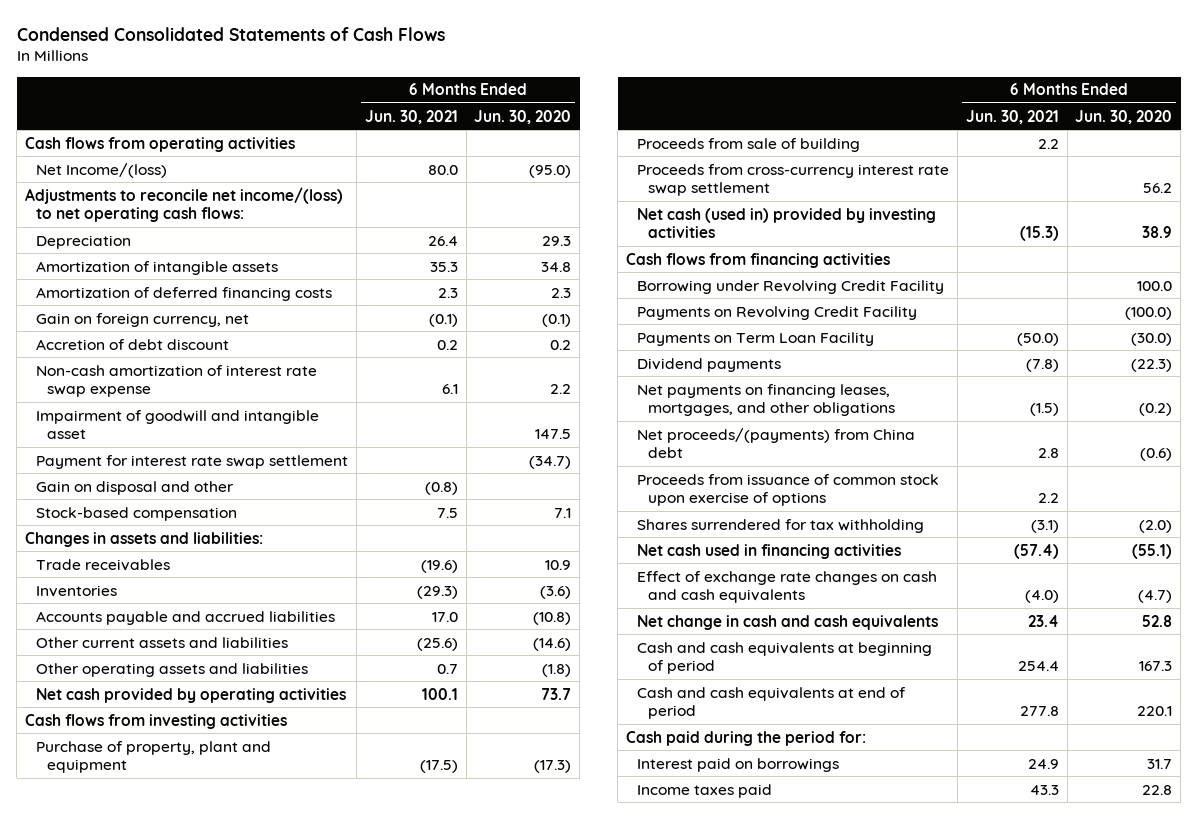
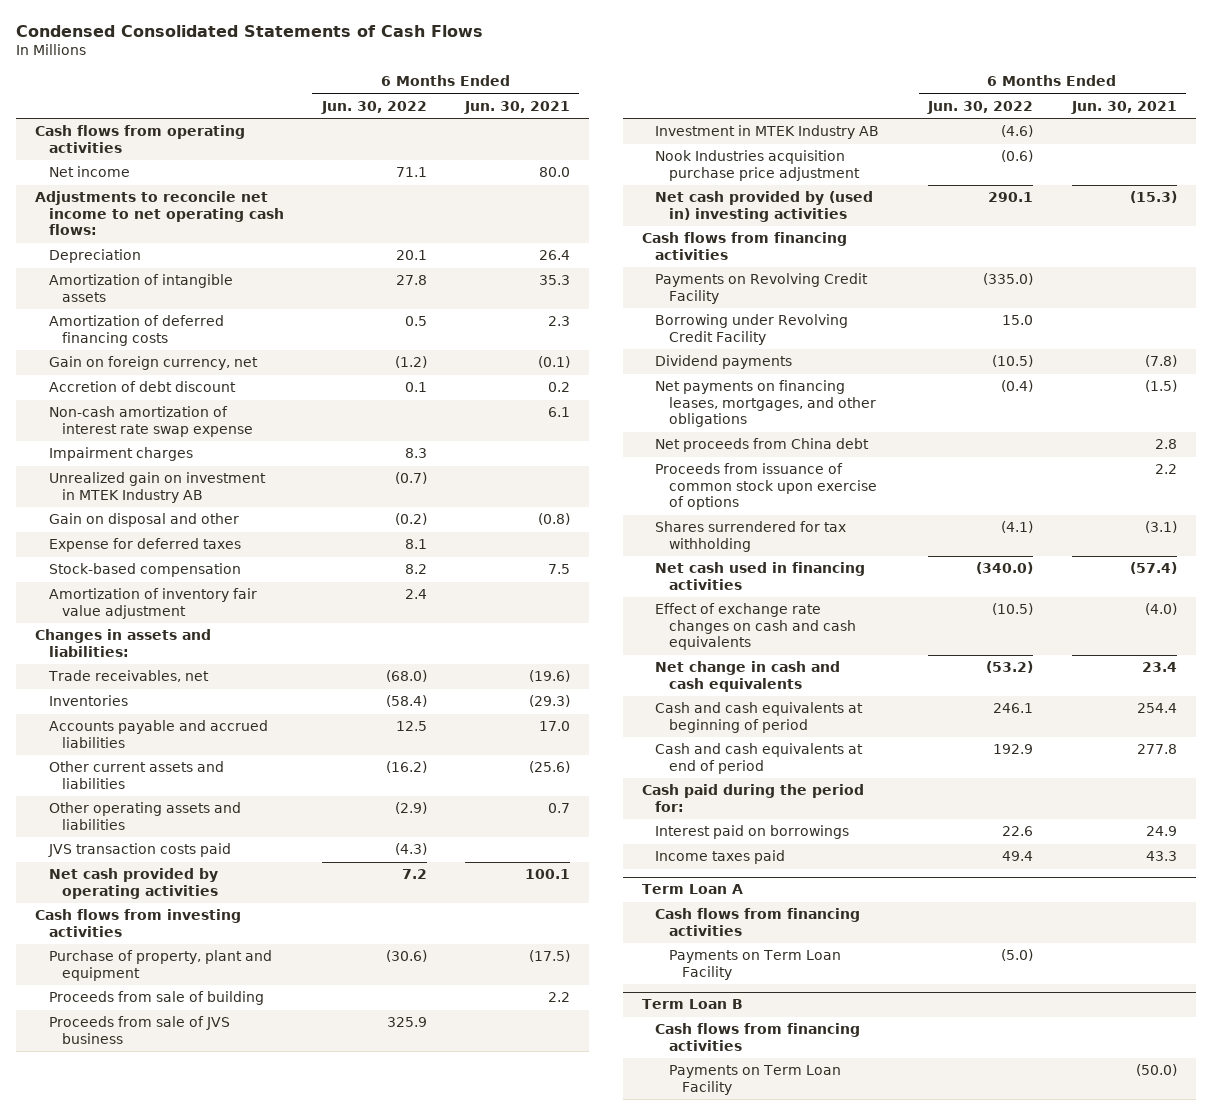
- | 6 Months Ended Jun. 30, 2021 | 6 Months Ended Jun. 30, 2020
+ | 6 Months Ended Jun. 30, 2022 | 6 Months Ended Jun. 30, 2021
- Net Income/(loss) | 80.0 | (95.0)
- Adjustments to reconcile net income/(loss) to net operating cash flows:
+ Net income | 71.1 | 80.0
+ Adjustments to reconcile net income to net operating cash flows:
- Impairment of goodwill and intangible asset | | 147.5
- Payment for interest rate swap settlement | | (34.7)
+ Impairment charges | 8.3 |
+ Unrealized gain on investment in MTEK Industry AB | (0.7) |
+ Expense for deferred taxes | 8.1 |
+ Amortization of inventory fair value adjustment | 2.4 |
- Trade receivables | (19.6) | 10.9
+ Trade receivables, net | (68.0) | (19.6)
+ JVS transaction costs paid | (4.3) |
- Proceeds from cross-currency interest rate swap settlement | | 56.2
- Net cash (used in) provided by investing activities | (15.3) | 38.9
+ Proceeds from sale of JVS business | 325.9 |
+ Investment in MTEK Industry AB | (4.6) |
+ Nook Industries acquisition purchase price adjustment | (0.6) |
+ Net cash provided by (used in) investing activities | 290.1 | (15.3)
- Payments on Term Loan Facility | (50.0) | (30.0)
moved down: Borrowing under Revolving Credit Facility | 15.0 |
- Net proceeds/(payments) from China debt | 2.8 | (0.6)
+ Net proceeds from China debt | | 2.8
+ Term Loan A
+ Cash flows from financing activities
+ Payments on Term Loan Facility | (5.0) |
+ Term Loan B
+ Cash flows from financing activities
+ Payments on Term Loan Facility | | (50.0)

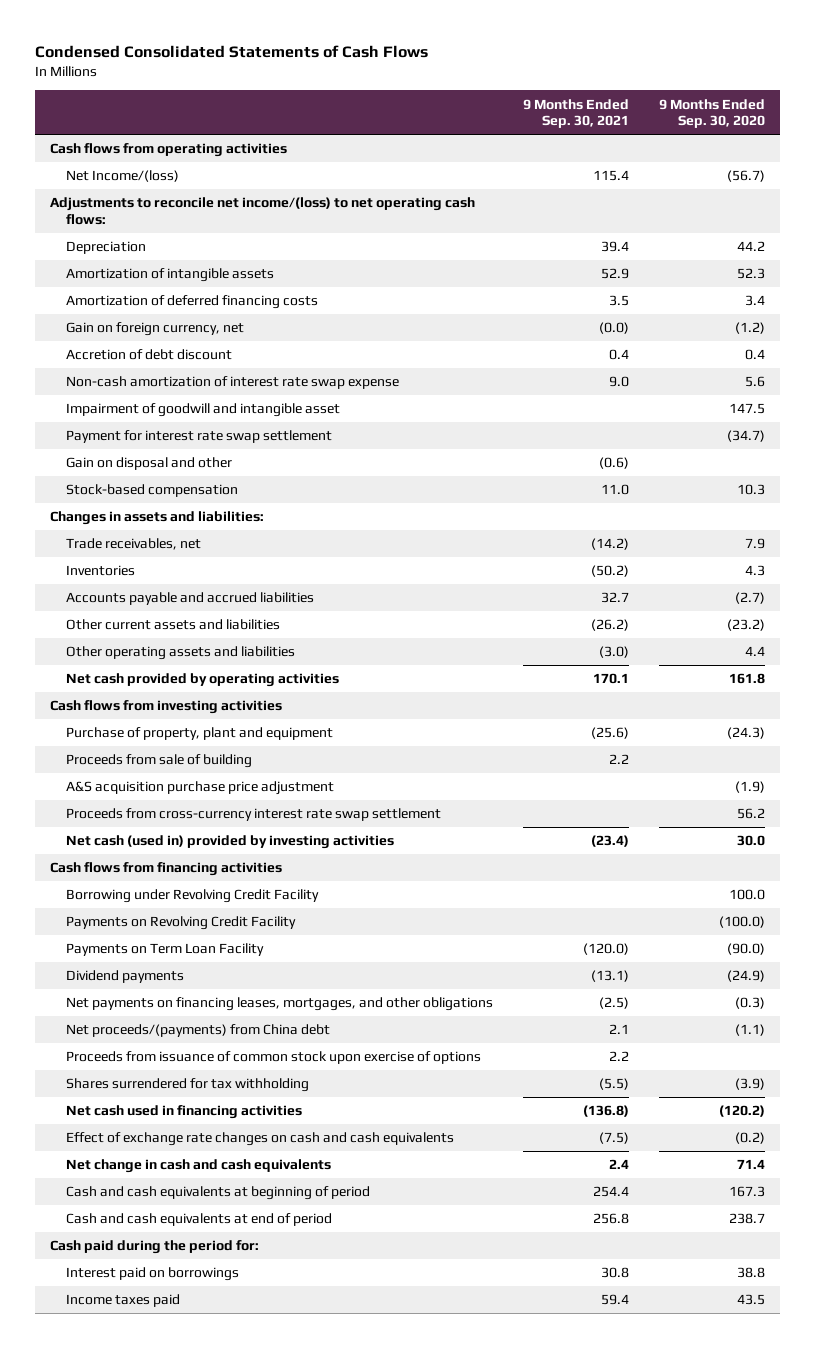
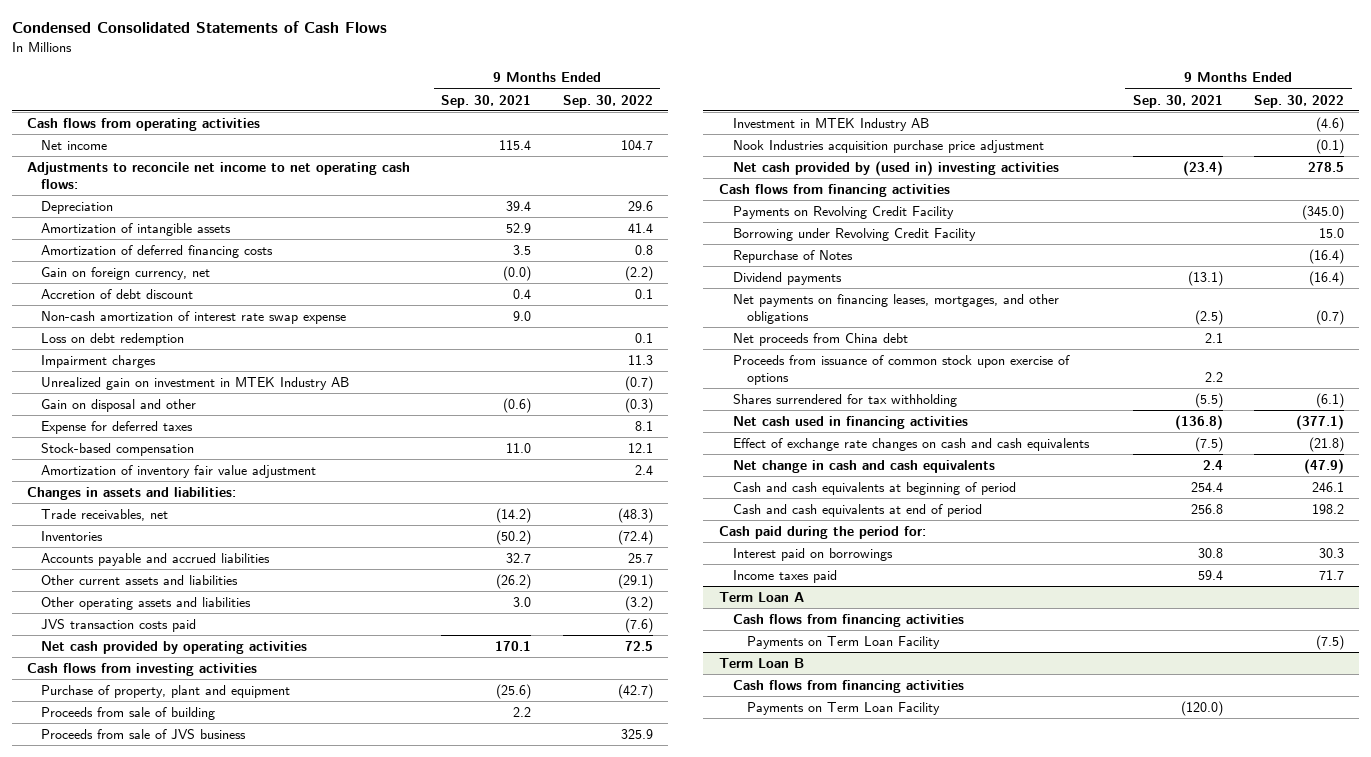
- | 9 Months Ended Sep. 30, 2021 | 9 Months Ended Sep. 30, 2020
+ | 9 Months Ended Sep. 30, 2021 | 9 Months Ended Sep. 30, 2022
- Net Income/(loss) | 115.4 | (56.7)
- Adjustments to reconcile net income/(loss) to net operating cash flows:
+ Net income | 115.4 | 104.7
+ Adjustments to reconcile net income to net operating cash flows:
- Impairment of goodwill and intangible asset | | 147.5
- Payment for interest rate swap settlement | | (34.7)
+ Loss on debt redemption | | 0.1
+ Impairment charges | | 11.3
+ Unrealized gain on investment in MTEK Industry AB | | (0.7)
+ Expense for deferred taxes | | 8.1
+ Amortization of inventory fair value adjustment | | 2.4
- Other operating assets and liabilities | (3.0) | 4.4
+ Other operating assets and liabilities | 3.0 | (3.2)
+ JVS transaction costs paid | | (7.6)
- A&S acquisition purchase price adjustment | | (1.9)
- Proceeds from cross-currency interest rate swap settlement | | 56.2
- Net cash (used in) provided by investing activities | (23.4) | 30.0
+ Proceeds from sale of JVS business | | 325.9
+ Investment in MTEK Industry AB | | (4.6)
+ Nook Industries acquisition purchase price adjustment | | (0.1)
+ Net cash provided by (used in) investing activities | (23.4) | 278.5
- Payments on Term Loan Facility | (120.0) | (90.0)
moved down: Borrowing under Revolving Credit Facility | | 15.0
+ Repurchase of Notes | | (16.4)
- Net proceeds/(payments) from China debt | 2.1 | (1.1)
+ Net proceeds from China debt | 2.1 |
+ Term Loan A
+ Cash flows from financing activities
+ Payments on Term Loan Facility | | (7.5)
+ Term Loan B
+ Cash flows from financing activities
+ Payments on Term Loan Facility | (120.0) |

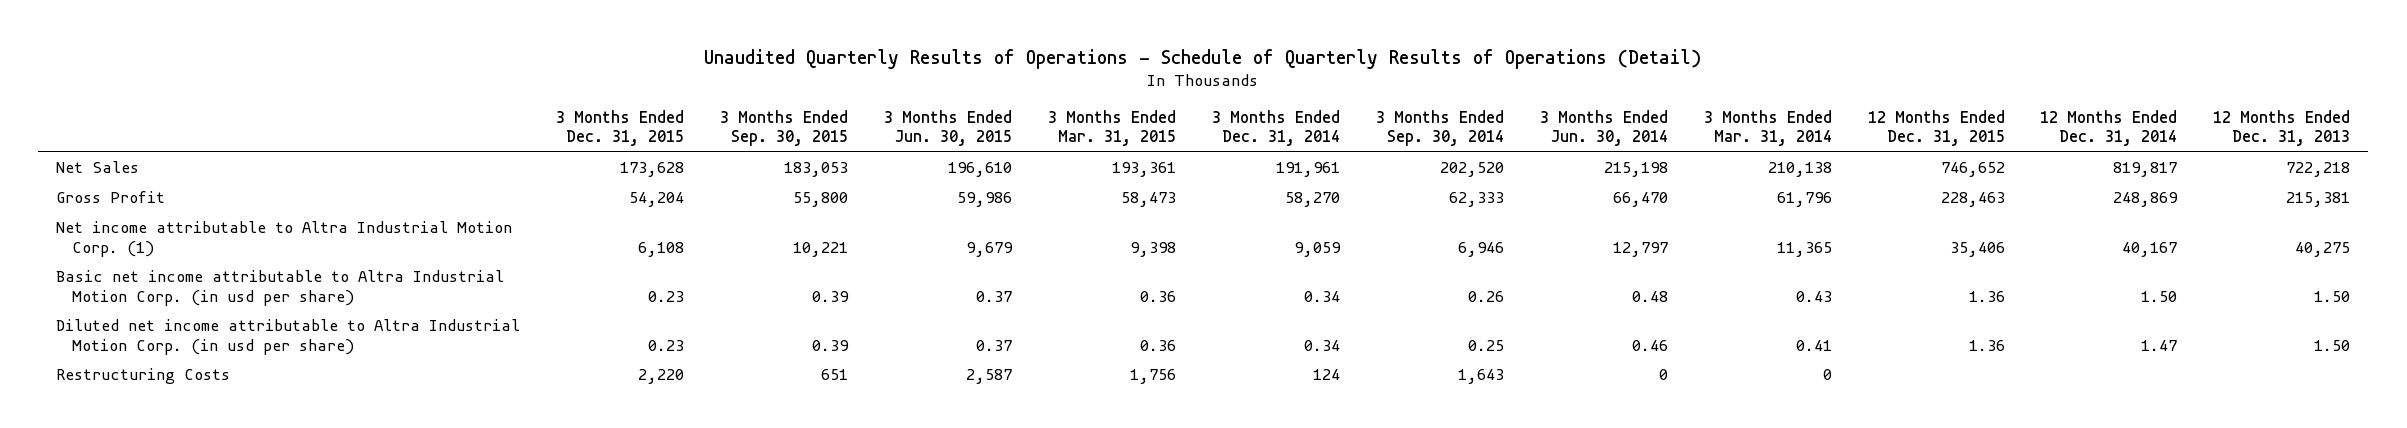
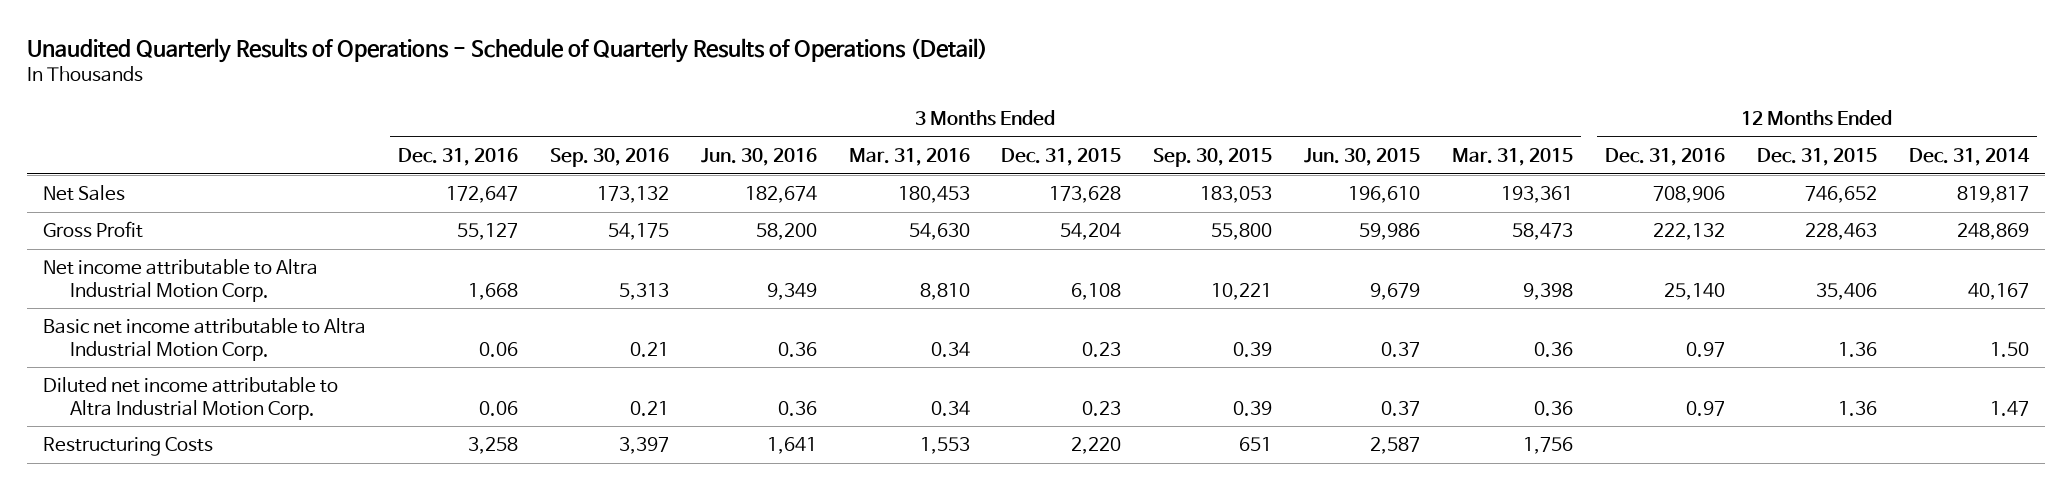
- | 3 Months Ended Dec. 31, 2015 | 3 Months Ended Sep. 30, 2015 | 3 Months Ended Jun. 30, 2015 | 3 Months Ended Mar. 31, 2015 | 3 Months Ended Dec. 31, 2014 | 3 Months Ended Sep. 30, 2014 | 3 Months Ended Jun. 30, 2014 | 3 Months Ended Mar. 31, 2014 | 12 Months Ended Dec. 31, 2015 | 12 Months Ended Dec. 31, 2014 | 12 Months Ended Dec. 31, 2013
+ | 3 Months Ended Dec. 31, 2016 | 3 Months Ended Sep. 30, 2016 | 3 Months Ended Jun. 30, 2016 | 3 Months Ended Mar. 31, 2016 | 3 Months Ended Dec. 31, 2015 | 3 Months Ended Sep. 30, 2015 | 3 Months Ended Jun. 30, 2015 | 3 Months Ended Mar. 31, 2015 | 12 Months Ended Dec. 31, 2016 | 12 Months Ended Dec. 31, 2015 | 12 Months Ended Dec. 31, 2014
- Net income attributable to Altra Industrial Motion Corp. (1) | 6,108 | 10,221 | 9,679 | 9,398 | 9,059 | 6,946 | 12,797 | 11,365 | 35,406 | 40,167 | 40,275
- Basic net income attributable to Altra Industrial Motion Corp. (in usd per share) | 0.23 | 0.39 | 0.37 | 0.36 | 0.34 | 0.26 | 0.48 | 0.43 | 1.36 | 1.50 | 1.50
- Diluted net income attributable to Altra Industrial Motion Corp. (in usd per share) | 0.23 | 0.39 | 0.37 | 0.36 | 0.34 | 0.25 | 0.46 | 0.41 | 1.36 | 1.47 | 1.50
+ Net income attributable to Altra Industrial Motion Corp. | 1,668 | 5,313 | 9,349 | 8,810 | 6,108 | 10,221 | 9,679 | 9,398 | 25,140 | 35,406 | 40,167
+ Basic net income attributable to Altra Industrial Motion Corp. | 0.06 | 0.21 | 0.36 | 0.34 | 0.23 | 0.39 | 0.37 | 0.36 | 0.97 | 1.36 | 1.50
+ Diluted net income attributable to Altra Industrial Motion Corp. | 0.06 | 0.21 | 0.36 | 0.34 | 0.23 | 0.39 | 0.37 | 0.36 | 0.97 | 1.36 | 1.47

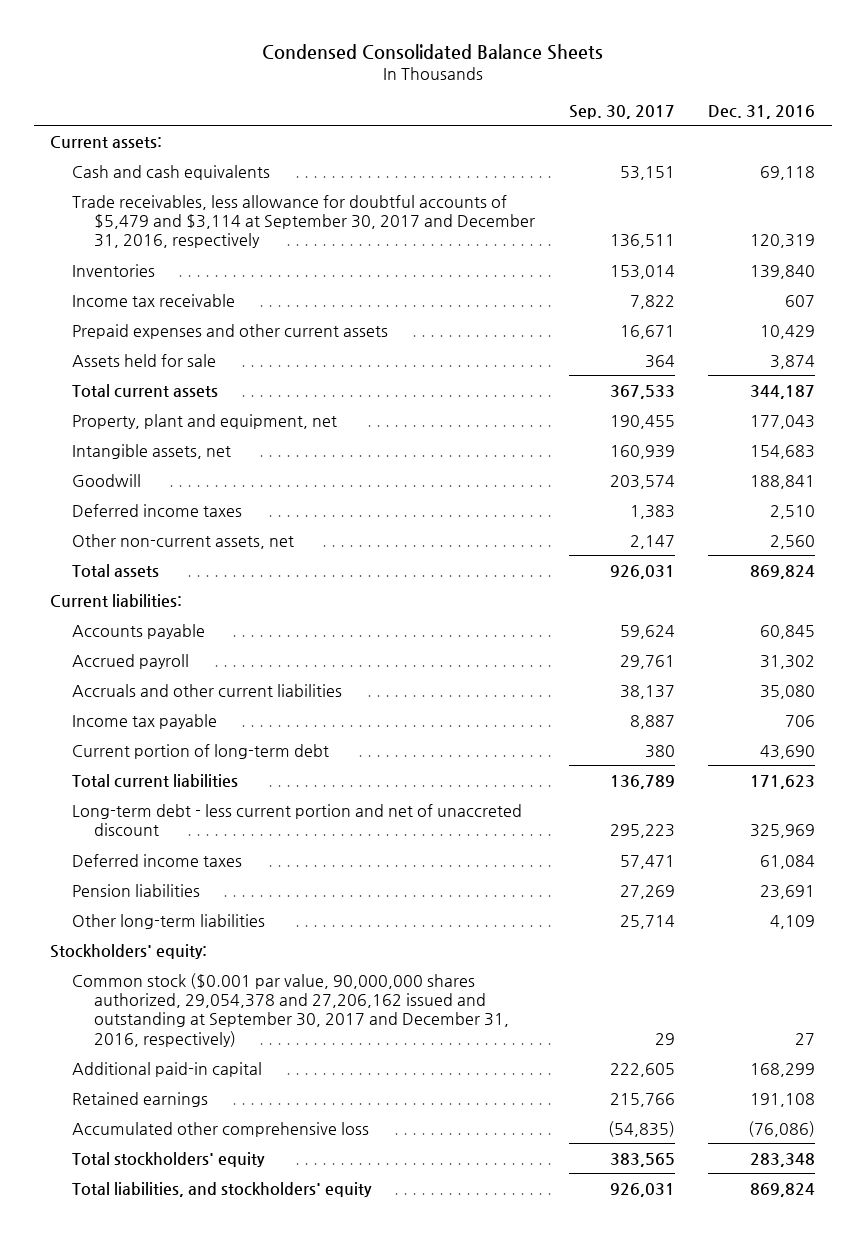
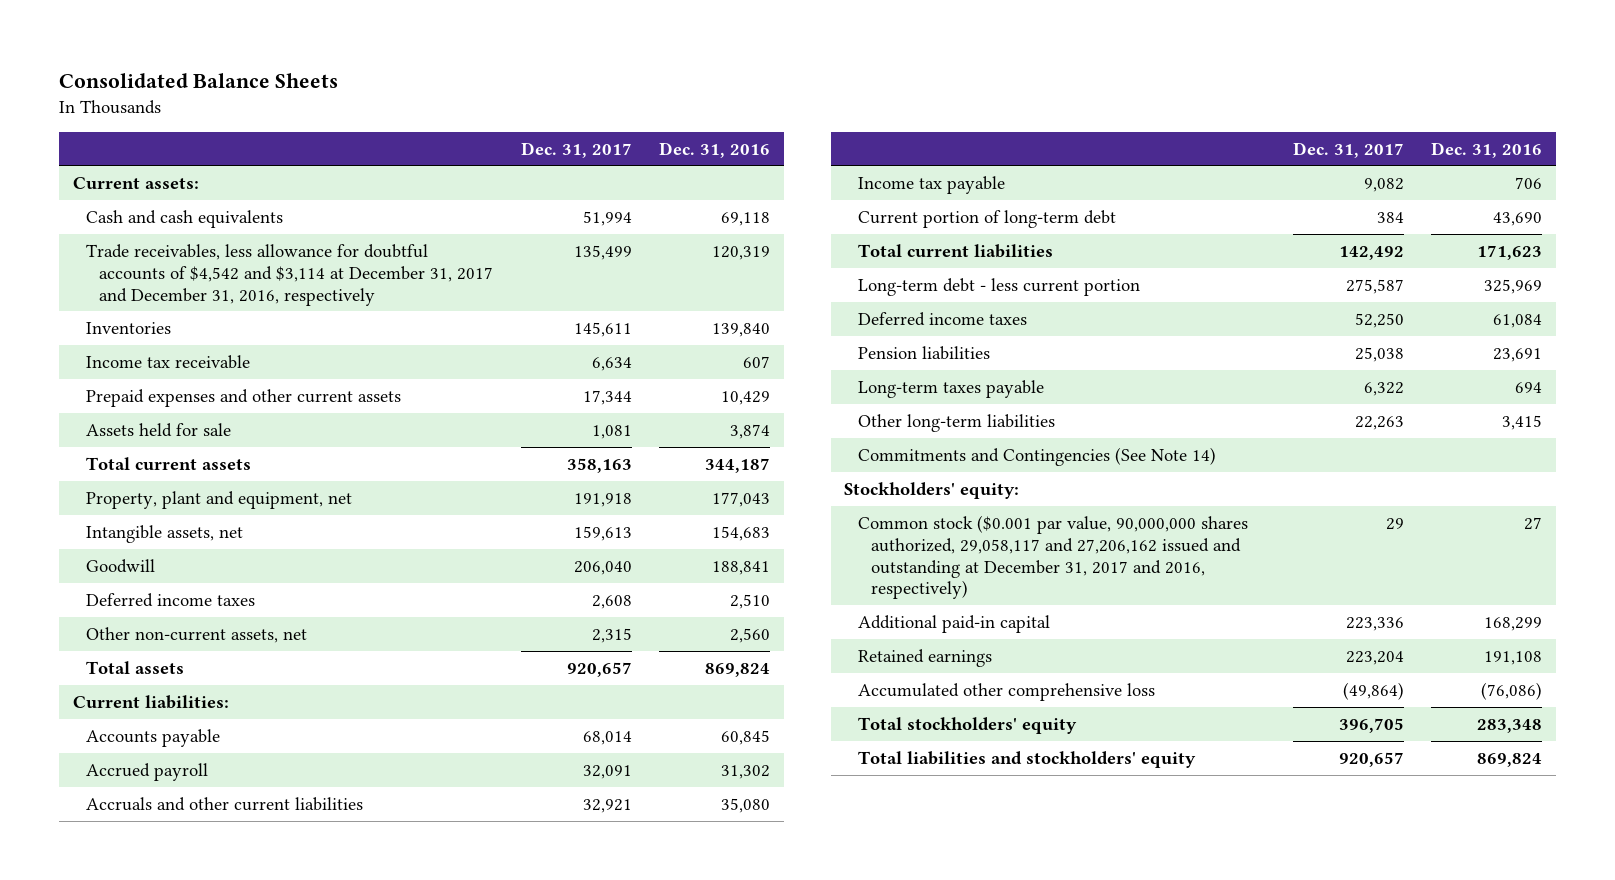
- Condensed Consolidated Balance Sheets
+ Consolidated Balance Sheets
- | Sep. 30, 2017 | Dec. 31, 2016
+ | Dec. 31, 2017 | Dec. 31, 2016
- Trade receivables, less allowance for doubtful accounts of $5,479 and $3,114 at September 30, 2017 and December 31, 2016, respectively | 136,511 | 120,319
+ Trade receivables, less allowance for doubtful accounts of $4,542 and $3,114 at December 31, 2017 and December 31, 2016, respectively | 135,499 | 120,319
- Long-term debt - less current portion and net of unaccreted discount | 295,223 | 325,969
+ Long-term debt - less current portion | 275,587 | 325,969
- Other long-term liabilities | 25,714 | 4,109
+ Long-term taxes payable | 6,322 | 694
+ Other long-term liabilities | 22,263 | 3,415
+ Commitments and Contingencies (See Note 14)
- Common stock ($0.001 par value, 90,000,000 shares authorized, 29,054,378 and 27,206,162 issued and outstanding at September 30, 2017 and December 31, 2016, respectively) | 29 | 27
+ Common stock ($0.001 par value, 90,000,000 shares authorized, 29,058,117 and 27,206,162 issued and outstanding at December 31, 2017 and 2016, respectively) | 29 | 27
- Total liabilities, and stockholders' equity | 926,031 | 869,824
+ Total liabilities and stockholders' equity | 920,657 | 869,824

